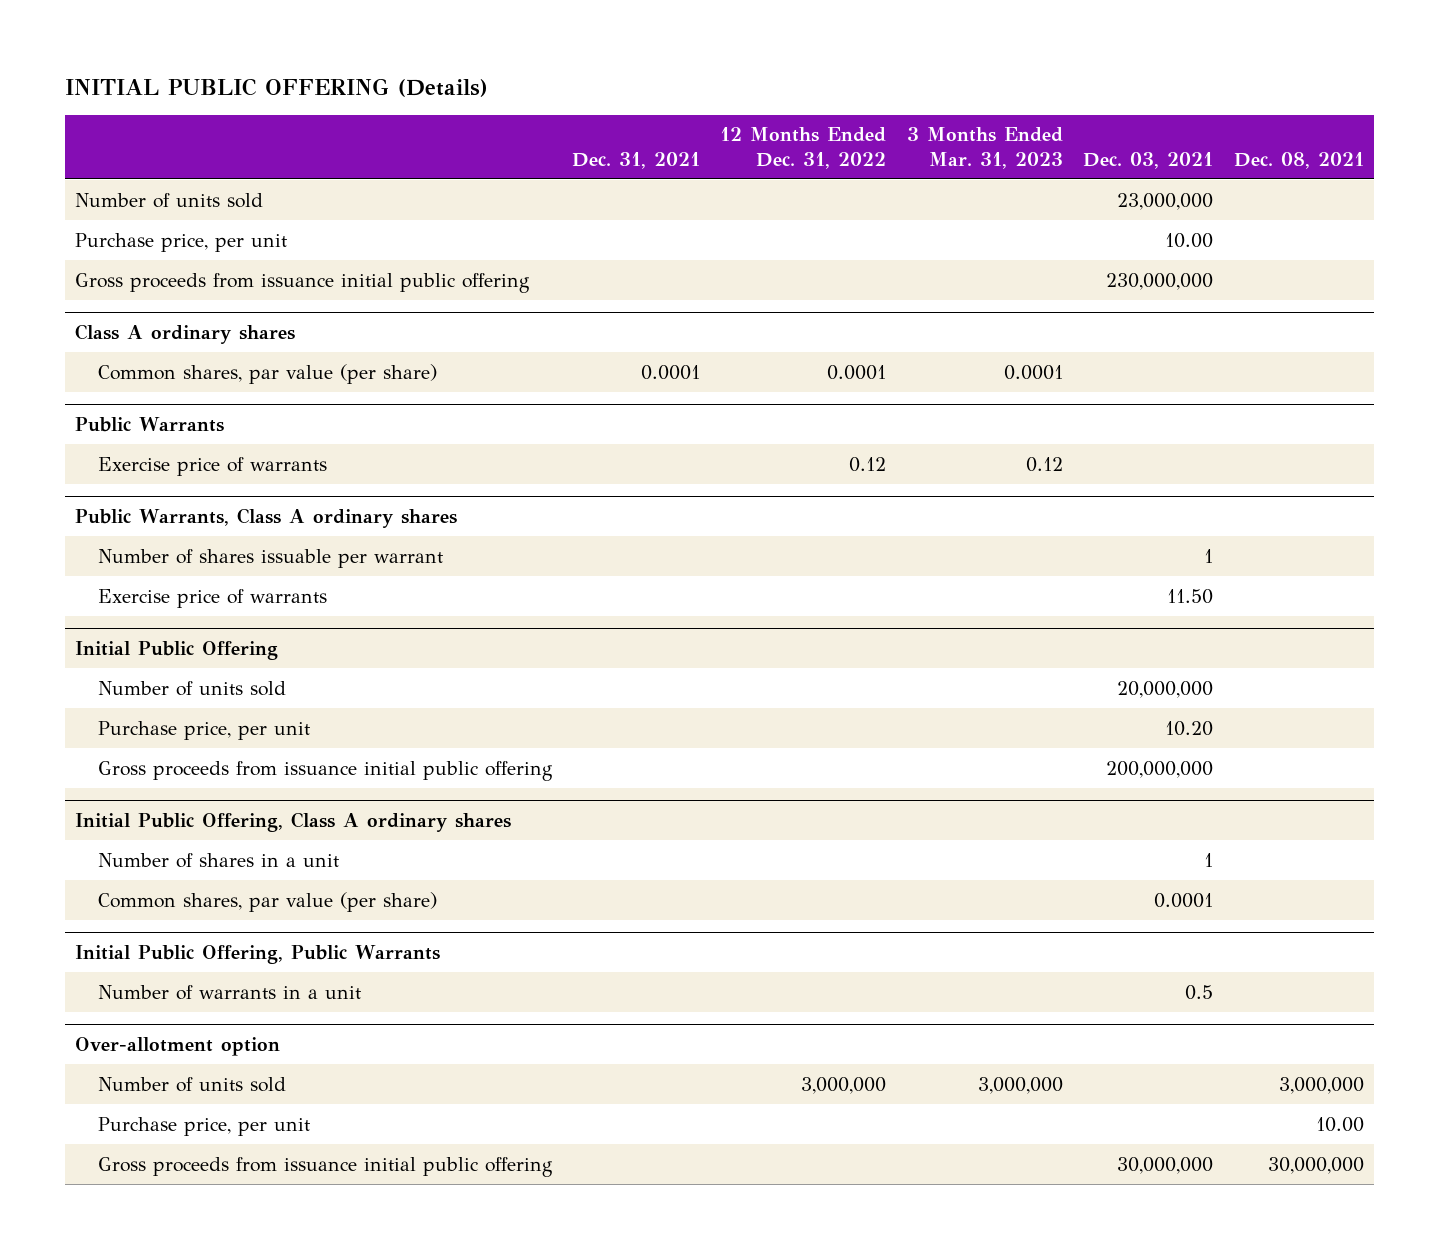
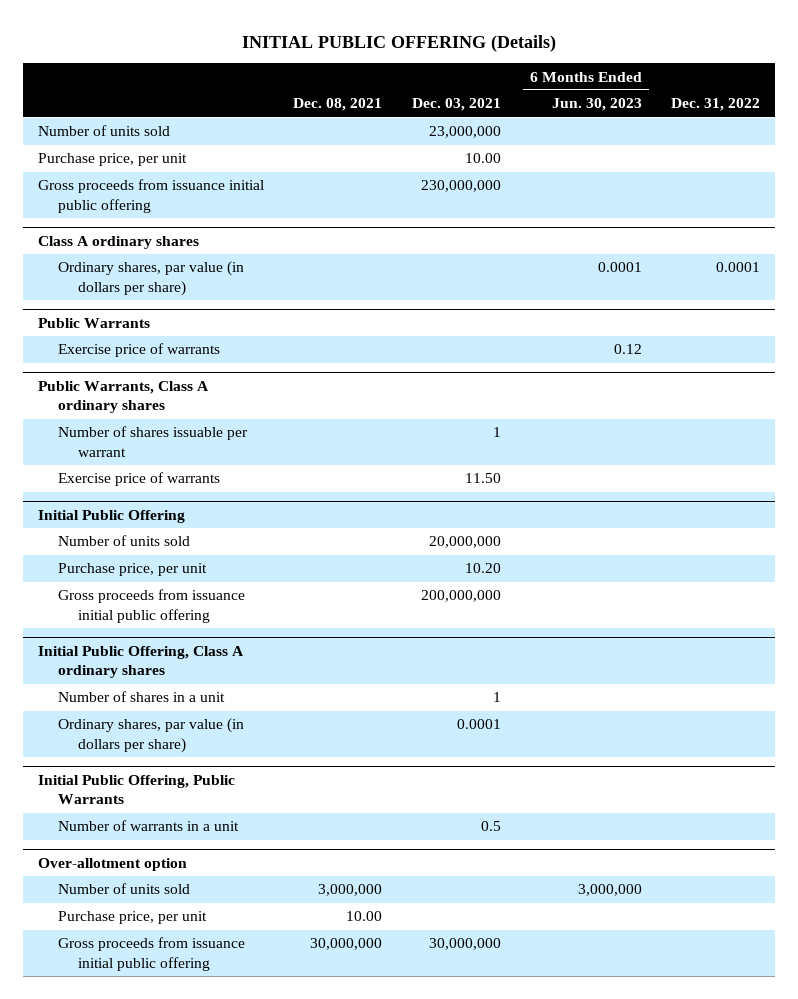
- | Dec. 31, 2021 | 12 Months Ended Dec. 31, 2022 | 3 Months Ended Mar. 31, 2023 | Dec. 03, 2021 | Dec. 08, 2021
+ | Dec. 08, 2021 | Dec. 03, 2021 | 6 Months Ended Jun. 30, 2023 | Dec. 31, 2022
@ Class A ordinary shares
- Common shares, par value (per share) | 0.0001 | 0.0001 | 0.0001 | |
+ Ordinary shares, par value (in dollars per share) | | | 0.0001 | 0.0001
@ Initial Public Offering, Class A ordinary shares
- Common shares, par value (per share) | | | | 0.0001 |
+ Ordinary shares, par value (in dollars per share) | | 0.0001 | |

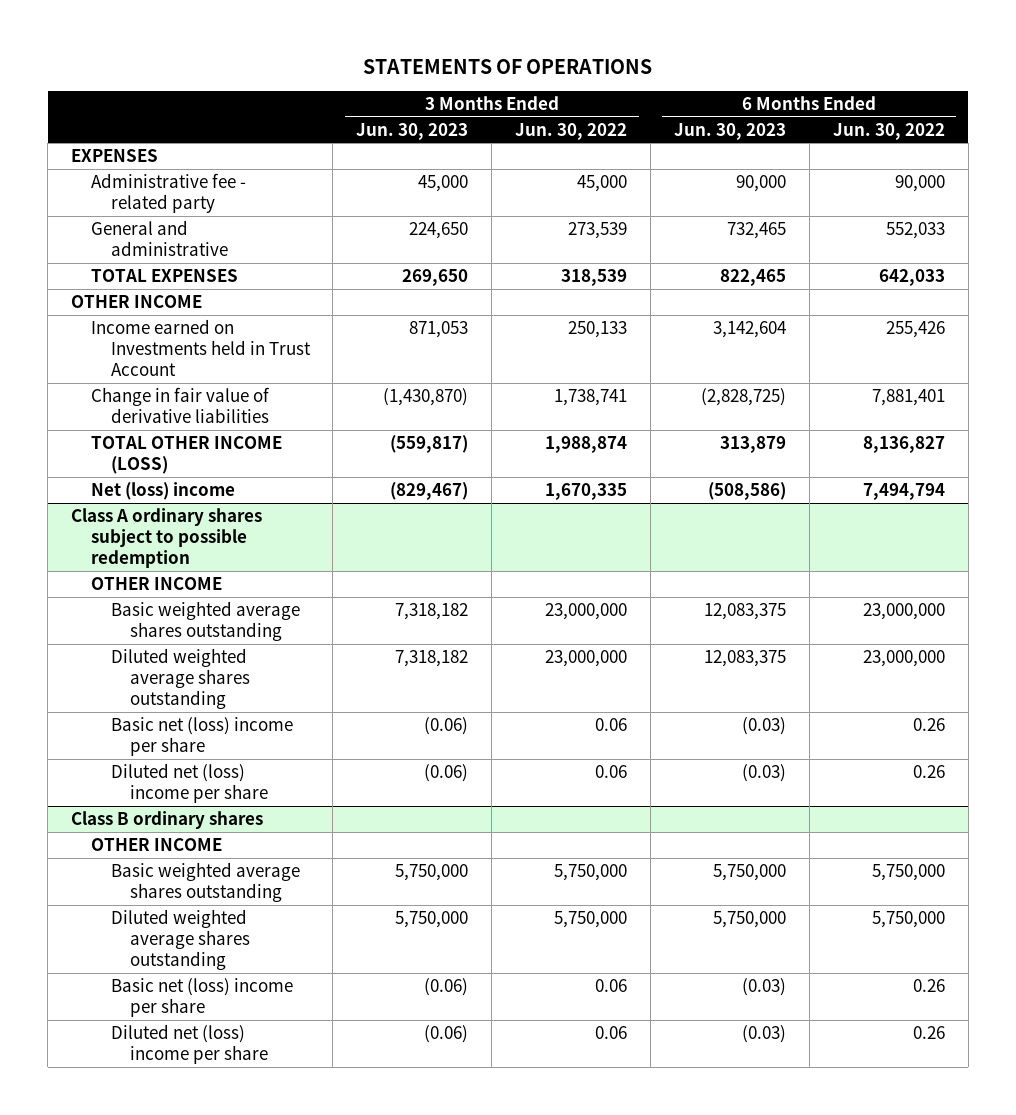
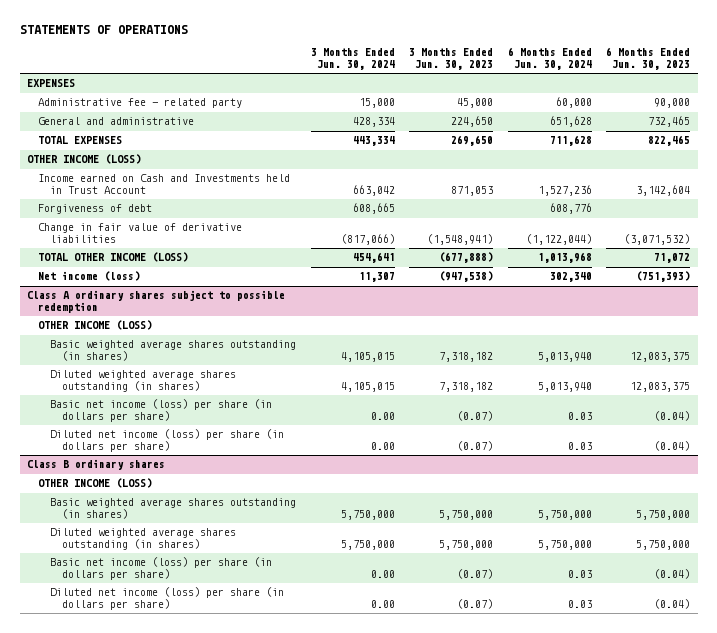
- | 3 Months Ended Jun. 30, 2023 | 3 Months Ended Jun. 30, 2022 | 6 Months Ended Jun. 30, 2023 | 6 Months Ended Jun. 30, 2022
+ | 3 Months Ended Jun. 30, 2024 | 3 Months Ended Jun. 30, 2023 | 6 Months Ended Jun. 30, 2024 | 6 Months Ended Jun. 30, 2023
- OTHER INCOME
- Income earned on Investments held in Trust Account | 871,053 | 250,133 | 3,142,604 | 255,426
- Change in fair value of derivative liabilities | (1,430,870) | 1,738,741 | (2,828,725) | 7,881,401
- TOTAL OTHER INCOME (LOSS) | (559,817) | 1,988,874 | 313,879 | 8,136,827
- Net (loss) income | (829,467) | 1,670,335 | (508,586) | 7,494,794
+ OTHER INCOME (LOSS)
+ Income earned on Cash and Investments held in Trust Account | 663,042 | 871,053 | 1,527,236 | 3,142,604
+ Forgiveness of debt | 608,665 | | 608,776 |
+ Change in fair value of derivative liabilities | (817,066) | (1,548,941) | (1,122,044) | (3,071,532)
+ TOTAL OTHER INCOME (LOSS) | 454,641 | (677,888) | 1,013,968 | 71,072
+ Net income (loss) | 11,307 | (947,538) | 302,340 | (751,393)
@ Class A ordinary shares subject to possible redemption
- OTHER INCOME
- Basic weighted average shares outstanding | 7,318,182 | 23,000,000 | 12,083,375 | 23,000,000
- Diluted weighted average shares outstanding | 7,318,182 | 23,000,000 | 12,083,375 | 23,000,000
- Basic net (loss) income per share | (0.06) | 0.06 | (0.03) | 0.26
- Diluted net (loss) income per share | (0.06) | 0.06 | (0.03) | 0.26
+ OTHER INCOME (LOSS)
+ Basic weighted average shares outstanding (in shares) | 4,105,015 | 7,318,182 | 5,013,940 | 12,083,375
+ Diluted weighted average shares outstanding (in shares) | 4,105,015 | 7,318,182 | 5,013,940 | 12,083,375
+ Basic net income (loss) per share (in dollars per share) | 0.00 | (0.07) | 0.03 | (0.04)
+ Diluted net income (loss) per share (in dollars per share) | 0.00 | (0.07) | 0.03 | (0.04)
@ Class B ordinary shares
- OTHER INCOME
- Basic weighted average shares outstanding | 5,750,000 | 5,750,000 | 5,750,000 | 5,750,000
- Diluted weighted average shares outstanding | 5,750,000 | 5,750,000 | 5,750,000 | 5,750,000
- Basic net (loss) income per share | (0.06) | 0.06 | (0.03) | 0.26
- Diluted net (loss) income per share | (0.06) | 0.06 | (0.03) | 0.26
+ OTHER INCOME (LOSS)
+ Basic weighted average shares outstanding (in shares) | 5,750,000 | 5,750,000 | 5,750,000 | 5,750,000
+ Diluted weighted average shares outstanding (in shares) | 5,750,000 | 5,750,000 | 5,750,000 | 5,750,000
+ Basic net income (loss) per share (in dollars per share) | 0.00 | (0.07) | 0.03 | (0.04)
+ Diluted net income (loss) per share (in dollars per share) | 0.00 | (0.07) | 0.03 | (0.04)

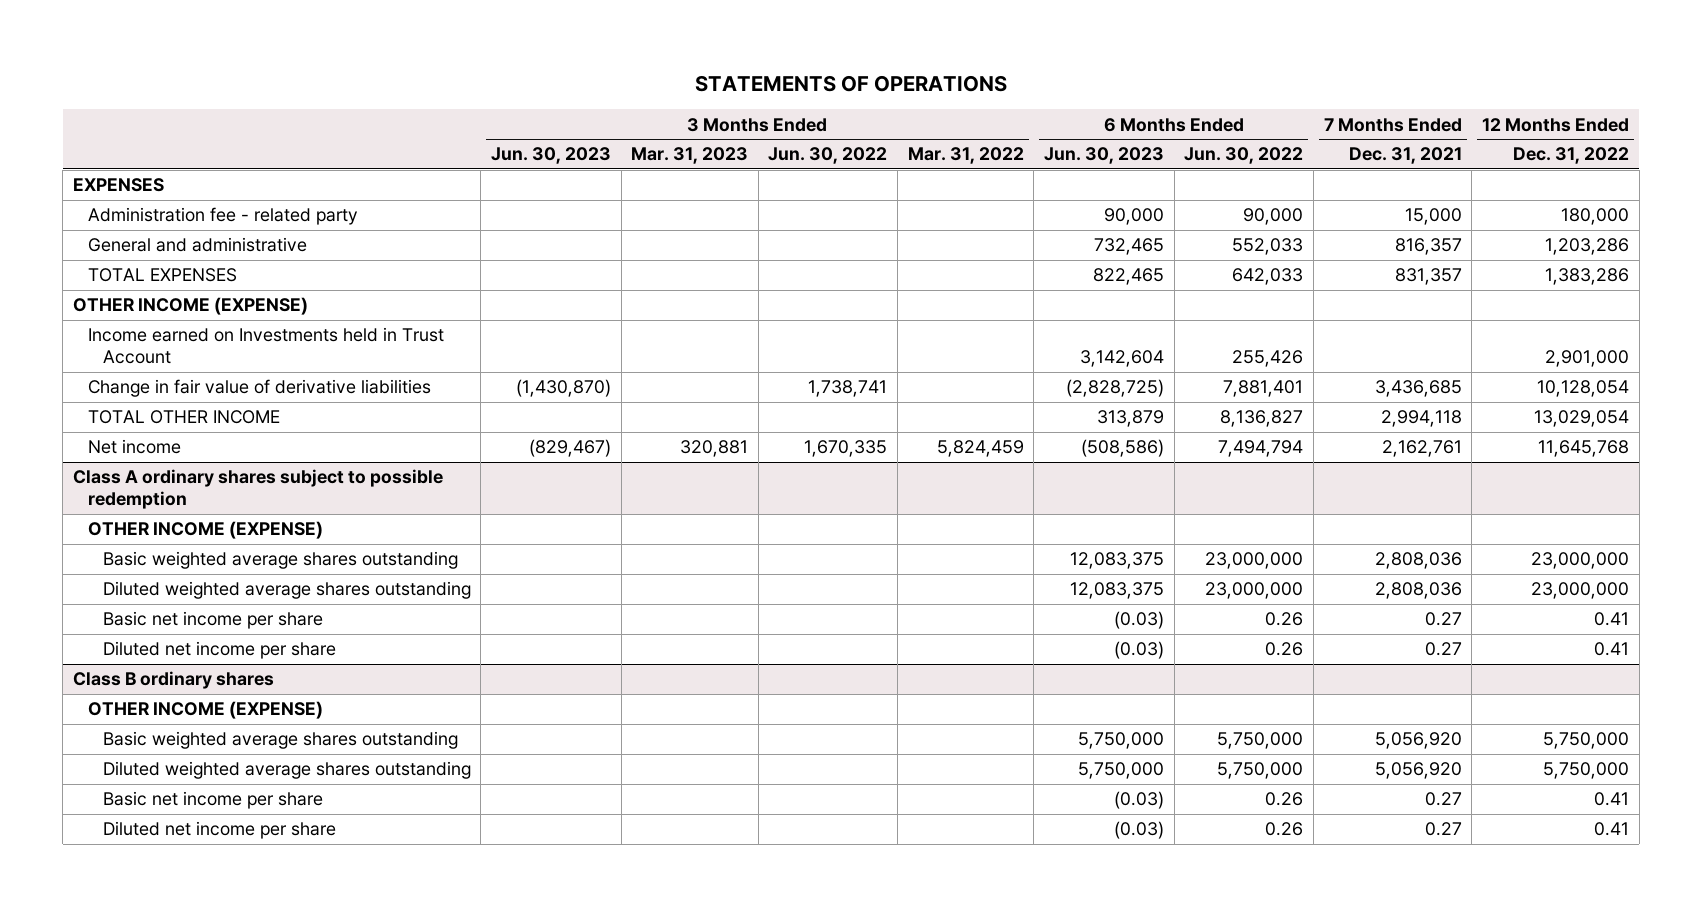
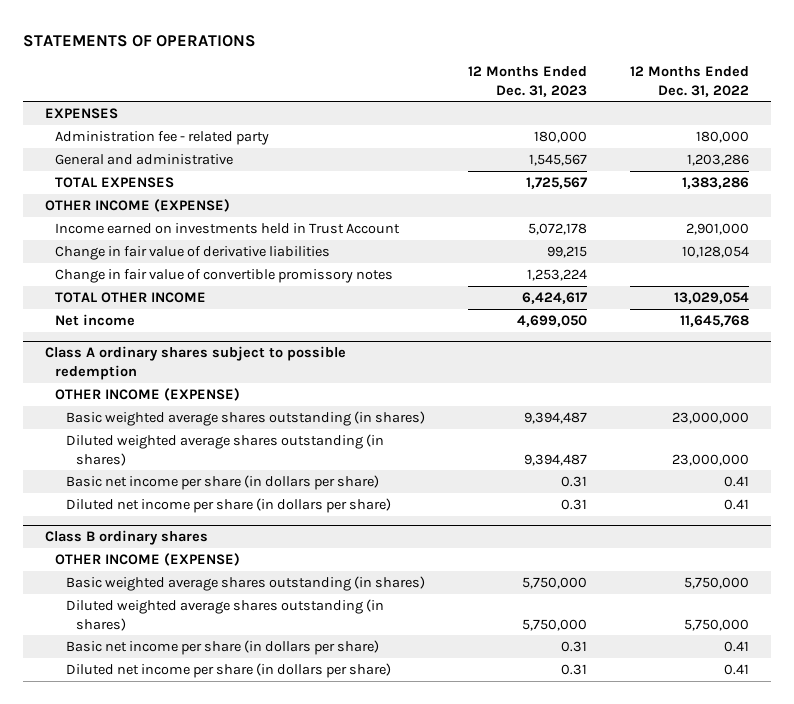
- | 3 Months Ended Jun. 30, 2023 | 3 Months Ended Mar. 31, 2023 | 3 Months Ended Jun. 30, 2022 | 3 Months Ended Mar. 31, 2022 | 6 Months Ended Jun. 30, 2023 | 6 Months Ended Jun. 30, 2022 | 7 Months Ended Dec. 31, 2021 | 12 Months Ended Dec. 31, 2022
+ | 12 Months Ended Dec. 31, 2023 | 12 Months Ended Dec. 31, 2022
- Income earned on Investments held in Trust Account | | | | | 3,142,604 | 255,426 | | 2,901,000
+ Income earned on investments held in Trust Account | 5,072,178 | 2,901,000
+ Change in fair value of convertible promissory notes | 1,253,224 |
@ Class A ordinary shares subject to possible redemption
- Basic weighted average shares outstanding | | | | | 12,083,375 | 23,000,000 | 2,808,036 | 23,000,000
- Diluted weighted average shares outstanding | | | | | 12,083,375 | 23,000,000 | 2,808,036 | 23,000,000
- Basic net income per share | | | | | (0.03) | 0.26 | 0.27 | 0.41
- Diluted net income per share | | | | | (0.03) | 0.26 | 0.27 | 0.41
+ Basic weighted average shares outstanding (in shares) | 9,394,487 | 23,000,000
+ Diluted weighted average shares outstanding (in shares) | 9,394,487 | 23,000,000
+ Basic net income per share (in dollars per share) | 0.31 | 0.41
+ Diluted net income per share (in dollars per share) | 0.31 | 0.41
@ Class B ordinary shares
- Basic weighted average shares outstanding | | | | | 5,750,000 | 5,750,000 | 5,056,920 | 5,750,000
- Diluted weighted average shares outstanding | | | | | 5,750,000 | 5,750,000 | 5,056,920 | 5,750,000
- Basic net income per share | | | | | (0.03) | 0.26 | 0.27 | 0.41
- Diluted net income per share | | | | | (0.03) | 0.26 | 0.27 | 0.41
+ Basic weighted average shares outstanding (in shares) | 5,750,000 | 5,750,000
+ Diluted weighted average shares outstanding (in shares) | 5,750,000 | 5,750,000
+ Basic net income per share (in dollars per share) | 0.31 | 0.41
+ Diluted net income per share (in dollars per share) | 0.31 | 0.41

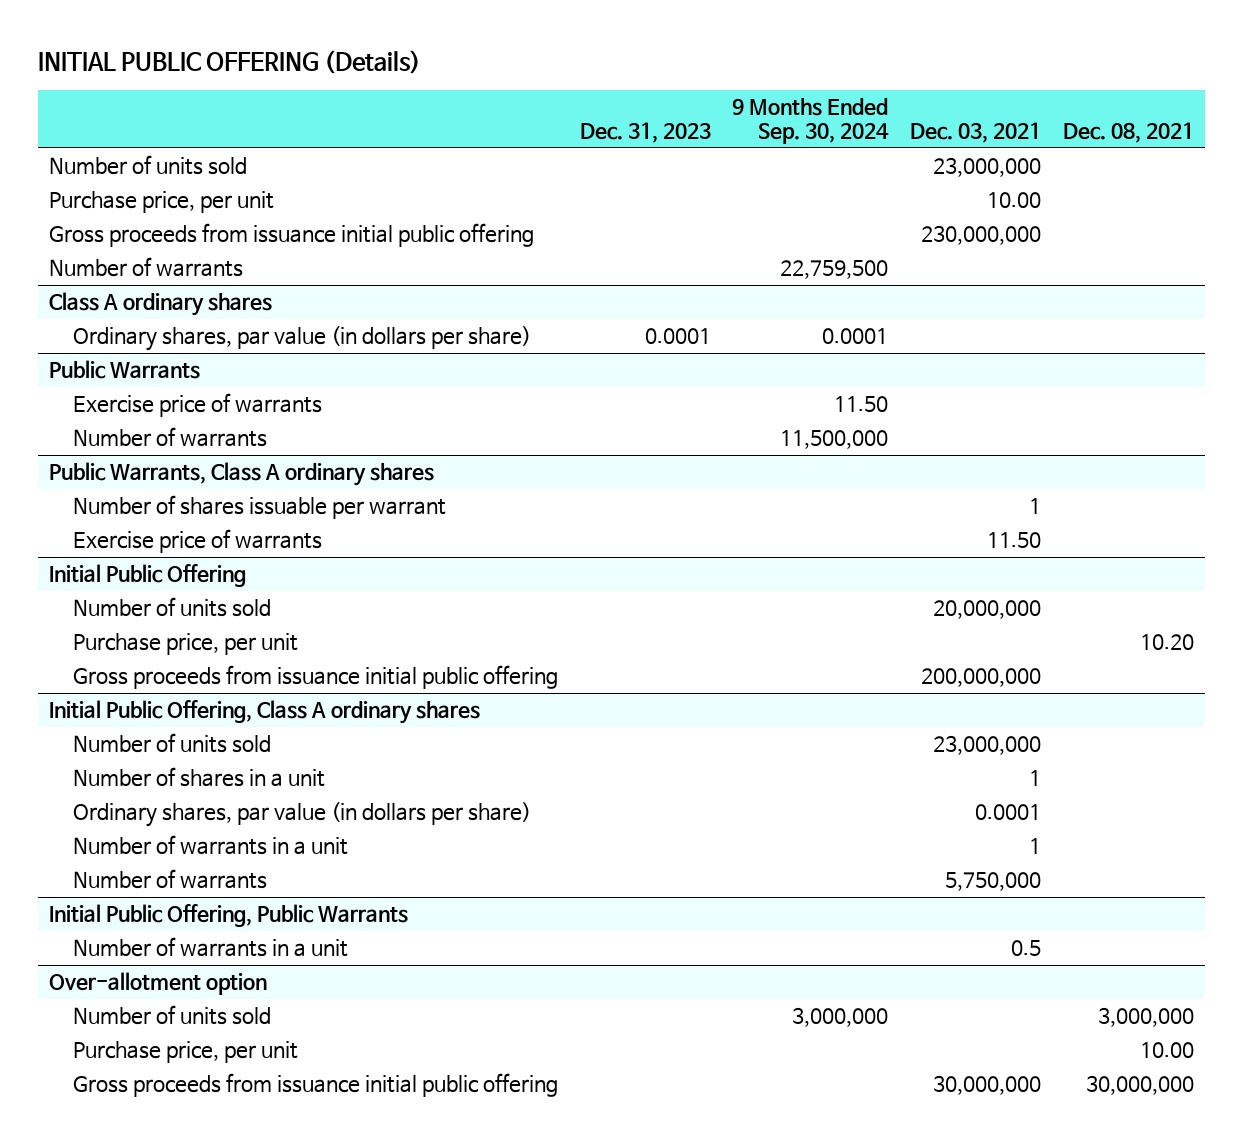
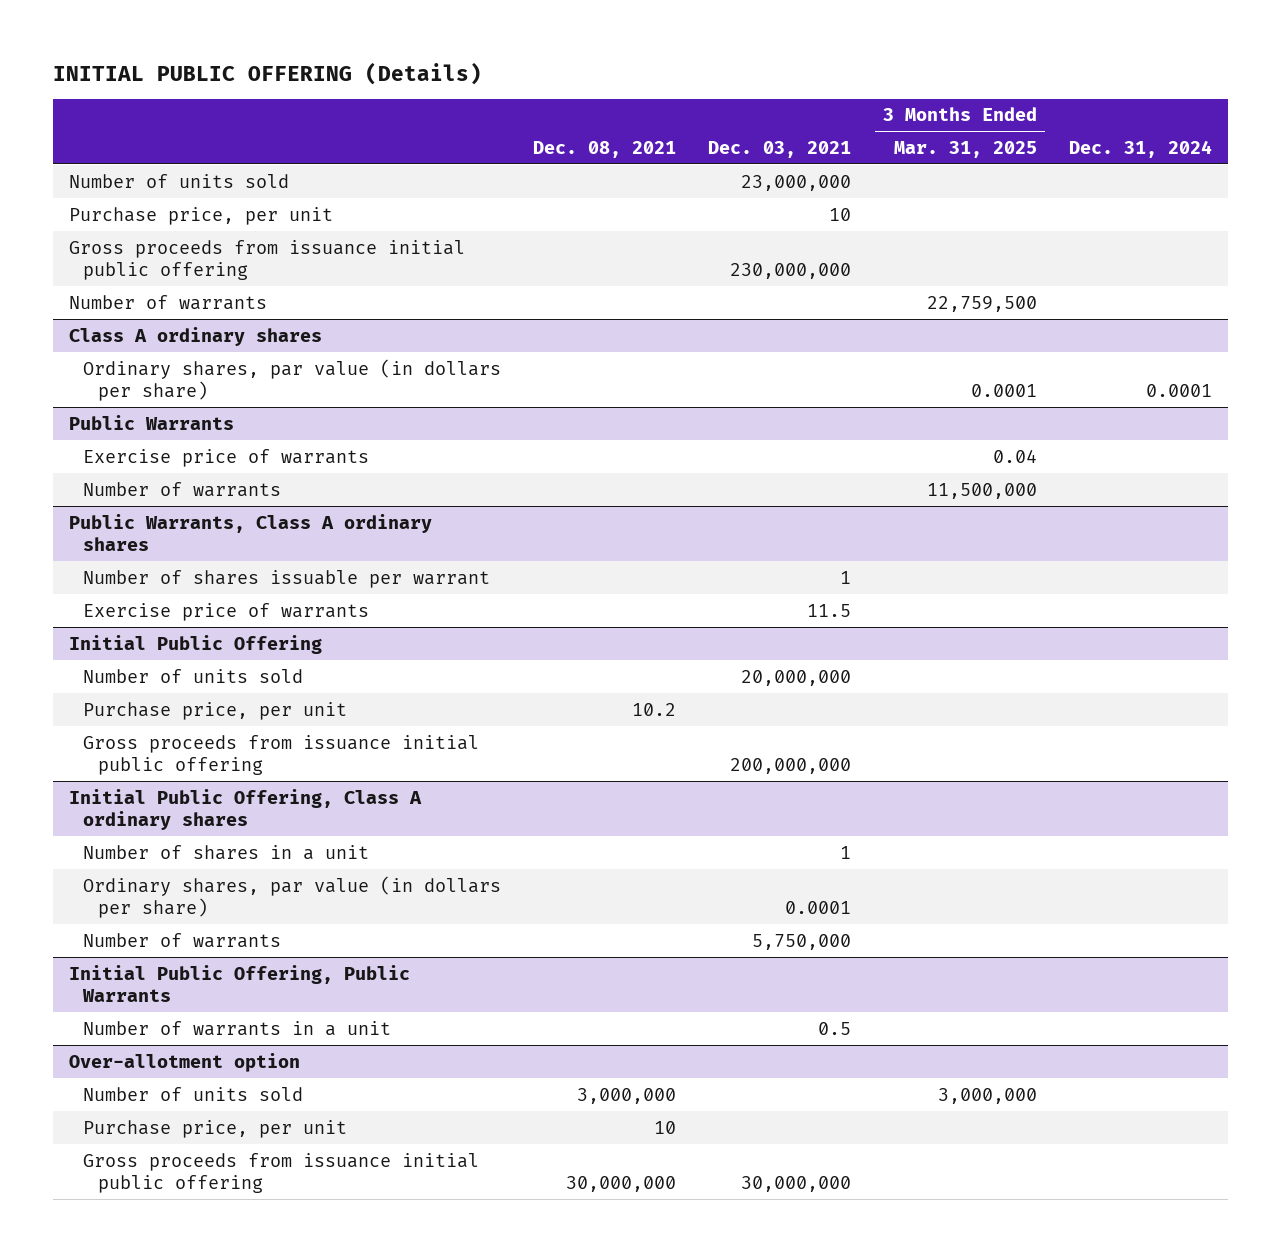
- | Dec. 31, 2023 | 9 Months Ended Sep. 30, 2024 | Dec. 03, 2021 | Dec. 08, 2021
+ | Dec. 08, 2021 | Dec. 03, 2021 | 3 Months Ended Mar. 31, 2025 | Dec. 31, 2024
- Purchase price, per unit | | | 10.00 |
+ Purchase price, per unit | | 10 | |
@ Public Warrants, Class A ordinary shares
- Exercise price of warrants | | | 11.50 |
+ Exercise price of warrants | | 11.5 | |
@ Initial Public Offering
- Purchase price, per unit | | | | 10.20
+ Purchase price, per unit | 10.2 | | |
@ Initial Public Offering, Class A ordinary shares
- Number of units sold | | | 23,000,000 |
- Number of warrants in a unit | | | 1 |
@ Over-allotment option
- Purchase price, per unit | | | | 10.00
+ Purchase price, per unit | 10 | | |

